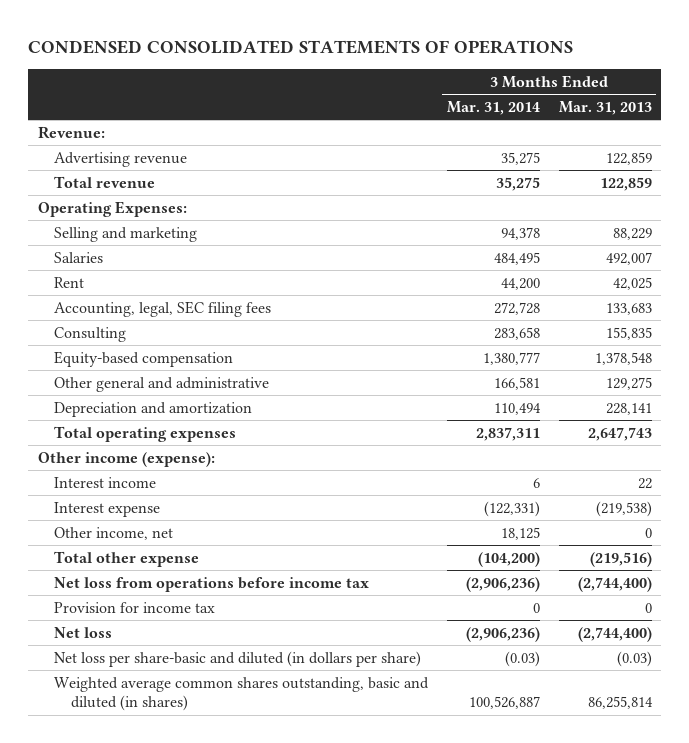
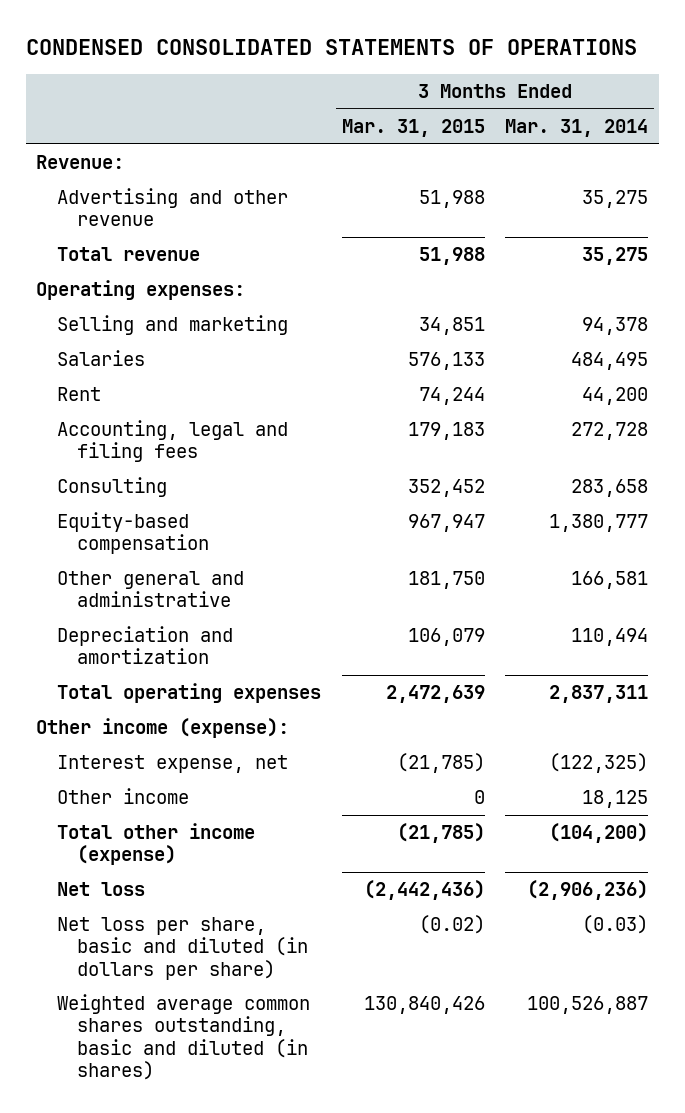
- | 3 Months Ended Mar. 31, 2014 | 3 Months Ended Mar. 31, 2013
+ | 3 Months Ended Mar. 31, 2015 | 3 Months Ended Mar. 31, 2014
- Advertising revenue | 35,275 | 122,859
+ Advertising and other revenue | 51,988 | 35,275
- Operating Expenses:
+ Operating expenses:
- Accounting, legal, SEC filing fees | 272,728 | 133,683
+ Accounting, legal and filing fees | 179,183 | 272,728
- Interest income | 6 | 22
- Interest expense | (122,331) | (219,538)
- Other income, net | 18,125 | 0
- Total other expense | (104,200) | (219,516)
- Net loss from operations before income tax | (2,906,236) | (2,744,400)
- Provision for income tax | 0 | 0
+ Interest expense, net | (21,785) | (122,325)
+ Other income | 0 | 18,125
+ Total other income (expense) | (21,785) | (104,200)
- Net loss per share-basic and diluted (in dollars per share) | (0.03) | (0.03)
+ Net loss per share, basic and diluted (in dollars per share) | (0.02) | (0.03)

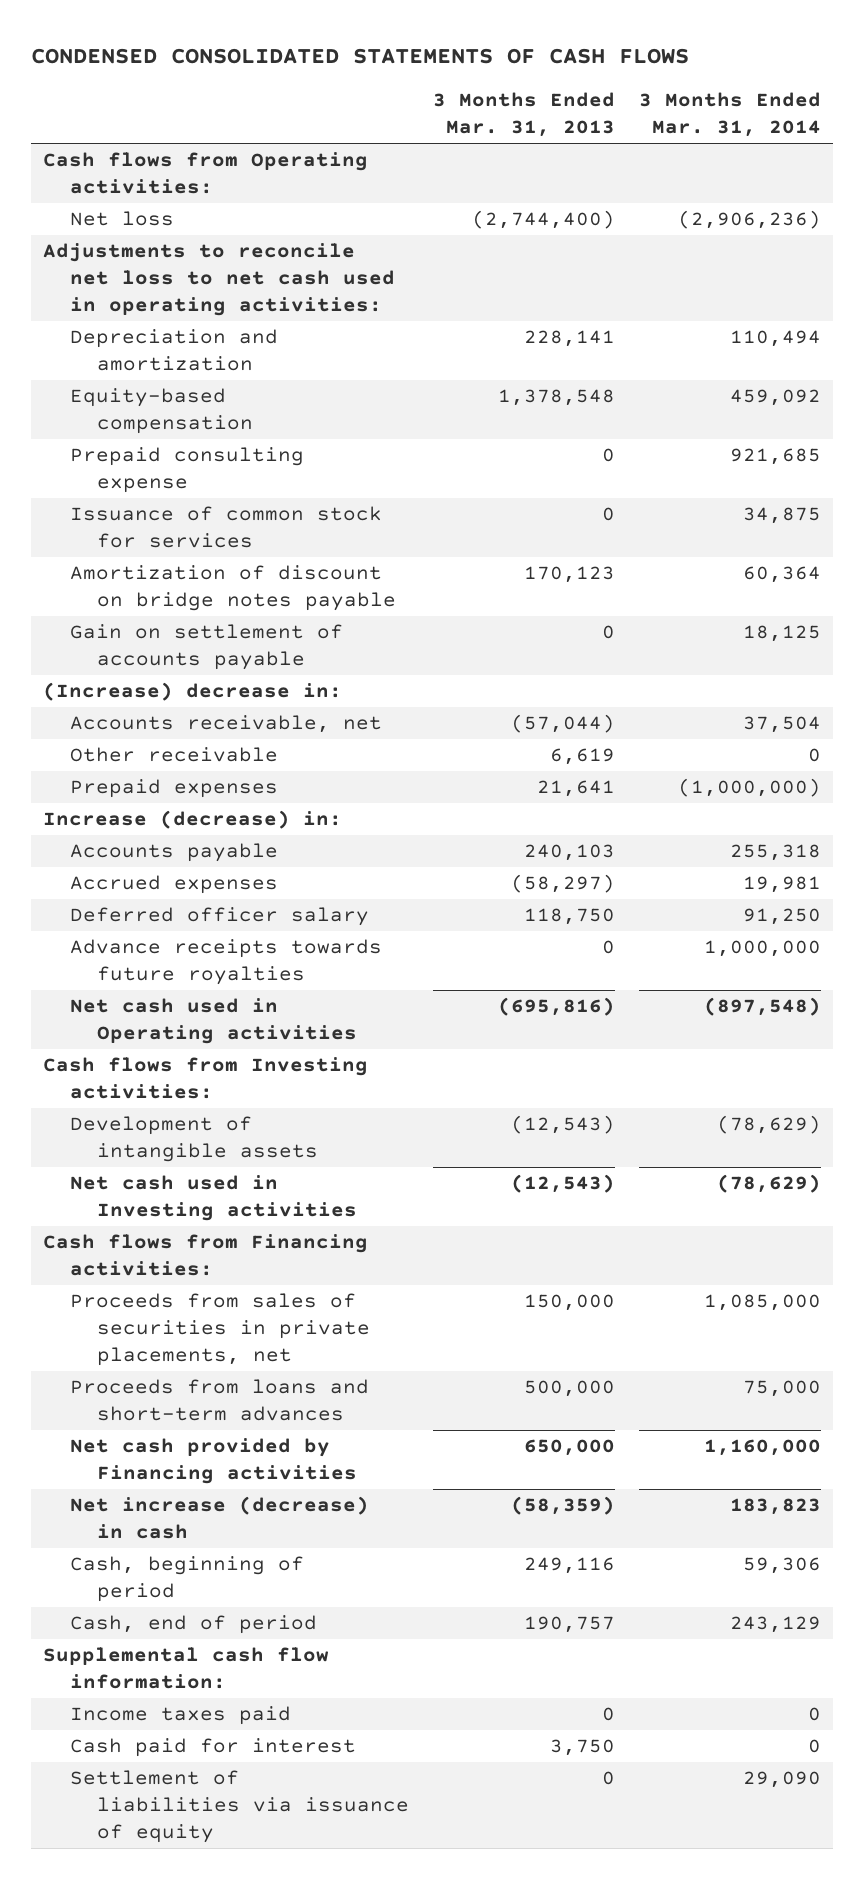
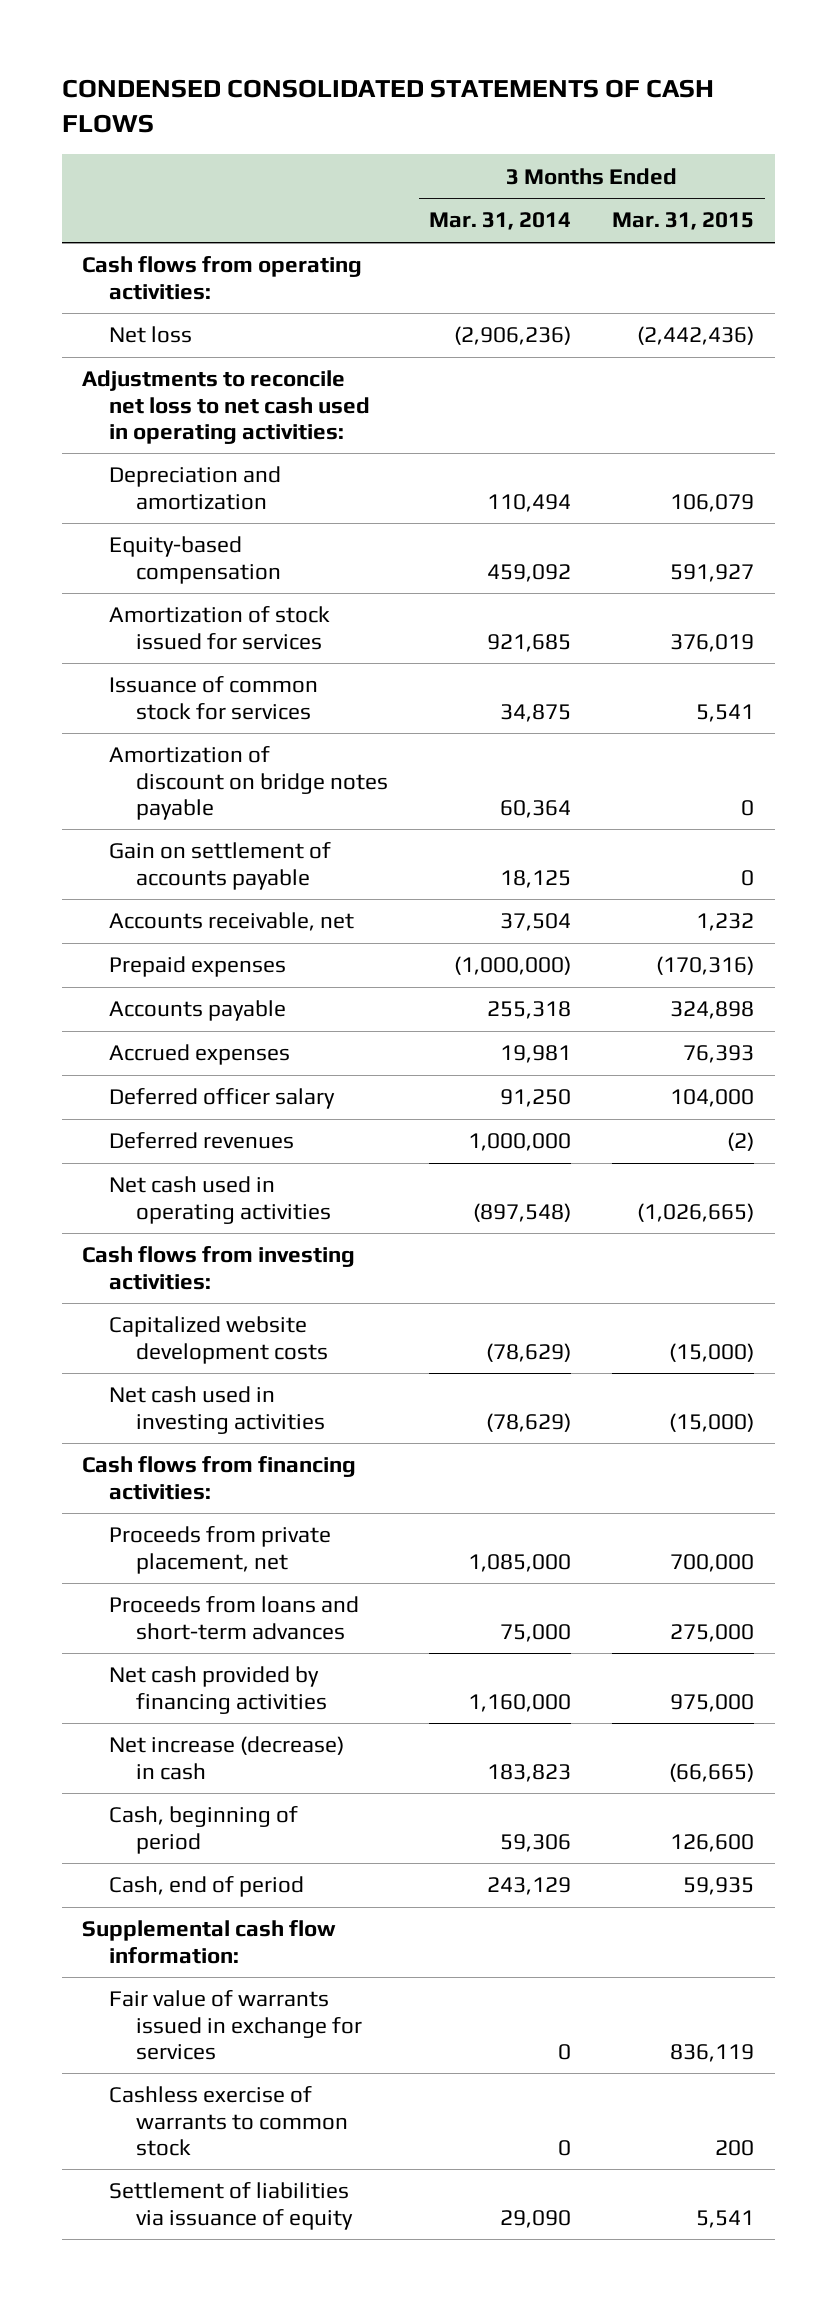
- | 3 Months Ended Mar. 31, 2013 | 3 Months Ended Mar. 31, 2014
+ | 3 Months Ended Mar. 31, 2014 | 3 Months Ended Mar. 31, 2015
- Cash flows from Operating activities:
+ Cash flows from operating activities:
- Prepaid consulting expense | 0 | 921,685
+ Amortization of stock issued for services | 921,685 | 376,019
- (Increase) decrease in:
- Other receivable | 6,619 | 0
- Increase (decrease) in:
- Advance receipts towards future royalties | 0 | 1,000,000
- Net cash used in Operating activities | (695,816) | (897,548)
- Cash flows from Investing activities:
- Development of intangible assets | (12,543) | (78,629)
- Net cash used in Investing activities | (12,543) | (78,629)
- Cash flows from Financing activities:
- Proceeds from sales of securities in private placements, net | 150,000 | 1,085,000
+ Deferred revenues | 1,000,000 | (2)
+ Net cash used in operating activities | (897,548) | (1,026,665)
+ Cash flows from investing activities:
+ Capitalized website development costs | (78,629) | (15,000)
+ Net cash used in investing activities | (78,629) | (15,000)
+ Cash flows from financing activities:
+ Proceeds from private placement, net | 1,085,000 | 700,000
- Net cash provided by Financing activities | 650,000 | 1,160,000
+ Net cash provided by financing activities | 1,160,000 | 975,000
- Income taxes paid | 0 | 0
- Cash paid for interest | 3,750 | 0
+ Fair value of warrants issued in exchange for services | 0 | 836,119
+ Cashless exercise of warrants to common stock | 0 | 200

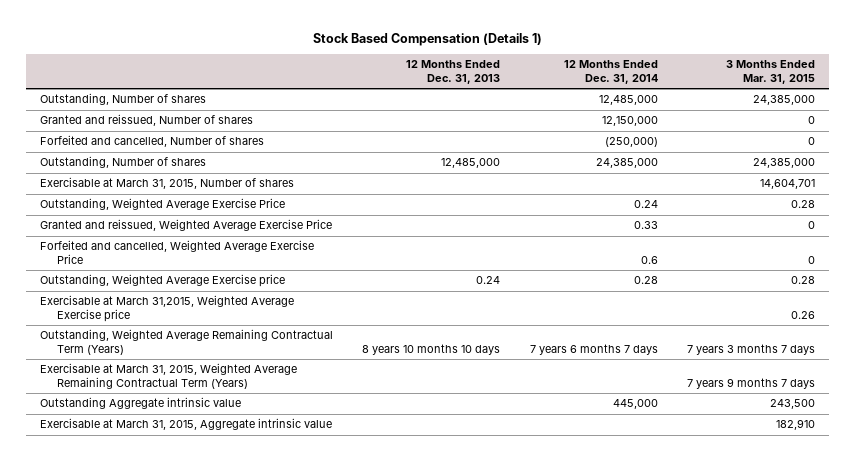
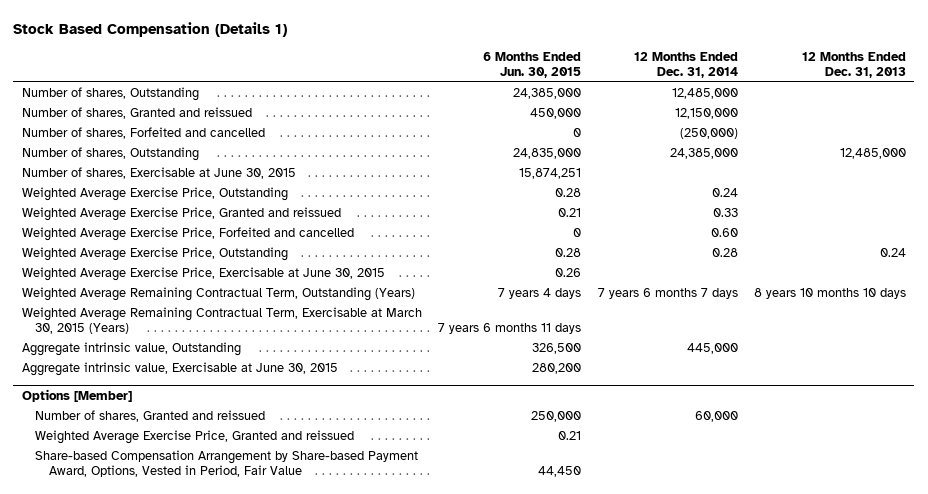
- | 12 Months Ended Dec. 31, 2013 | 12 Months Ended Dec. 31, 2014 | 3 Months Ended Mar. 31, 2015
+ | 6 Months Ended Jun. 30, 2015 | 12 Months Ended Dec. 31, 2014 | 12 Months Ended Dec. 31, 2013
- Outstanding, Number of shares | | 12,485,000 | 24,385,000
- Granted and reissued, Number of shares | | 12,150,000 | 0
- Forfeited and cancelled, Number of shares | | (250,000) | 0
- Outstanding, Number of shares | 12,485,000 | 24,385,000 | 24,385,000
- Exercisable at March 31, 2015, Number of shares | | | 14,604,701
- Outstanding, Weighted Average Exercise Price | | 0.24 | 0.28
- Granted and reissued, Weighted Average Exercise Price | | 0.33 | 0
- Forfeited and cancelled, Weighted Average Exercise Price | | 0.6 | 0
- Outstanding, Weighted Average Exercise price | 0.24 | 0.28 | 0.28
- Exercisable at March 31,2015, Weighted Average Exercise price | | | 0.26
- Outstanding, Weighted Average Remaining Contractual Term (Years) | 8 years 10 months 10 days | 7 years 6 months 7 days | 7 years 3 months 7 days
- Exercisable at March 31, 2015, Weighted Average Remaining Contractual Term (Years) | | | 7 years 9 months 7 days
- Outstanding Aggregate intrinsic value | | 445,000 | 243,500
- Exercisable at March 31, 2015, Aggregate intrinsic value | | | 182,910
+ Number of shares, Outstanding | 24,385,000 | 12,485,000 |
+ Number of shares, Granted and reissued | 450,000 | 12,150,000 |
+ Number of shares, Forfeited and cancelled | 0 | (250,000) |
+ Number of shares, Outstanding | 24,835,000 | 24,385,000 | 12,485,000
+ Number of shares, Exercisable at June 30, 2015 | 15,874,251 | |
+ Weighted Average Exercise Price, Outstanding | 0.28 | 0.24 |
+ Weighted Average Exercise Price, Granted and reissued | 0.21 | 0.33 |
+ Weighted Average Exercise Price, Forfeited and cancelled | 0 | 0.60 |
+ Weighted Average Exercise Price, Outstanding | 0.28 | 0.28 | 0.24
+ Weighted Average Exercise Price, Exercisable at June 30, 2015 | 0.26 | |
+ Weighted Average Remaining Contractual Term, Outstanding (Years) | 7 years 4 days | 7 years 6 months 7 days | 8 years 10 months 10 days
+ Weighted Average Remaining Contractual Term, Exercisable at March 30, 2015 (Years) | 7 years 6 months 11 days | |
+ Aggregate intrinsic value, Outstanding | 326,500 | 445,000 |
+ Aggregate intrinsic value, Exercisable at June 30, 2015 | 280,200 | |
+ Options [Member]
+ Number of shares, Granted and reissued | 250,000 | 60,000 |
+ Weighted Average Exercise Price, Granted and reissued | 0.21 | |
+ Share-based Compensation Arrangement by Share-based Payment Award, Options, Vested in Period, Fair Value | 44,450 | |

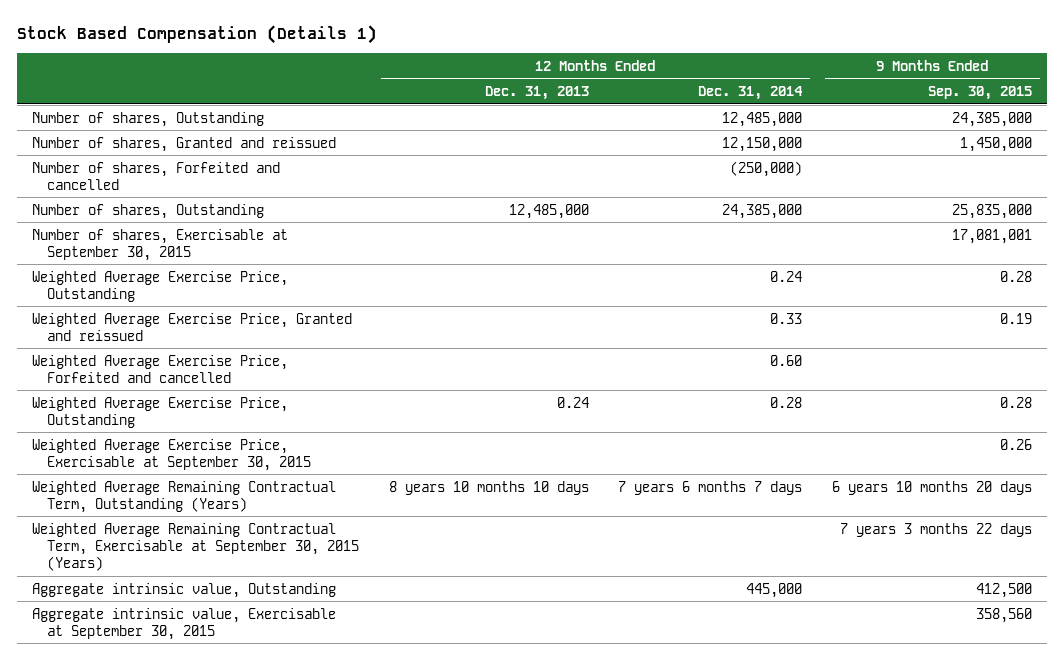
- | 6 Months Ended Jun. 30, 2015 | 12 Months Ended Dec. 31, 2014 | 12 Months Ended Dec. 31, 2013
+ | 12 Months Ended Dec. 31, 2013 | 12 Months Ended Dec. 31, 2014 | 9 Months Ended Sep. 30, 2015
- Number of shares, Exercisable at June 30, 2015 | 15,874,251 | |
+ Number of shares, Exercisable at September 30, 2015 | | | 17,081,001
- Weighted Average Exercise Price, Exercisable at June 30, 2015 | 0.26 | |
+ Weighted Average Exercise Price, Exercisable at September 30, 2015 | | | 0.26
- Weighted Average Remaining Contractual Term, Exercisable at March 30, 2015 (Years) | 7 years 6 months 11 days | |
+ Weighted Average Remaining Contractual Term, Exercisable at September 30, 2015 (Years) | | | 7 years 3 months 22 days
- Aggregate intrinsic value, Exercisable at June 30, 2015 | 280,200 | |
- Options [Member]
- Number of shares, Granted and reissued | 250,000 | 60,000 |
- Weighted Average Exercise Price, Granted and reissued | 0.21 | |
- Share-based Compensation Arrangement by Share-based Payment Award, Options, Vested in Period, Fair Value | 44,450 | |
+ Aggregate intrinsic value, Exercisable at September 30, 2015 | | | 358,560

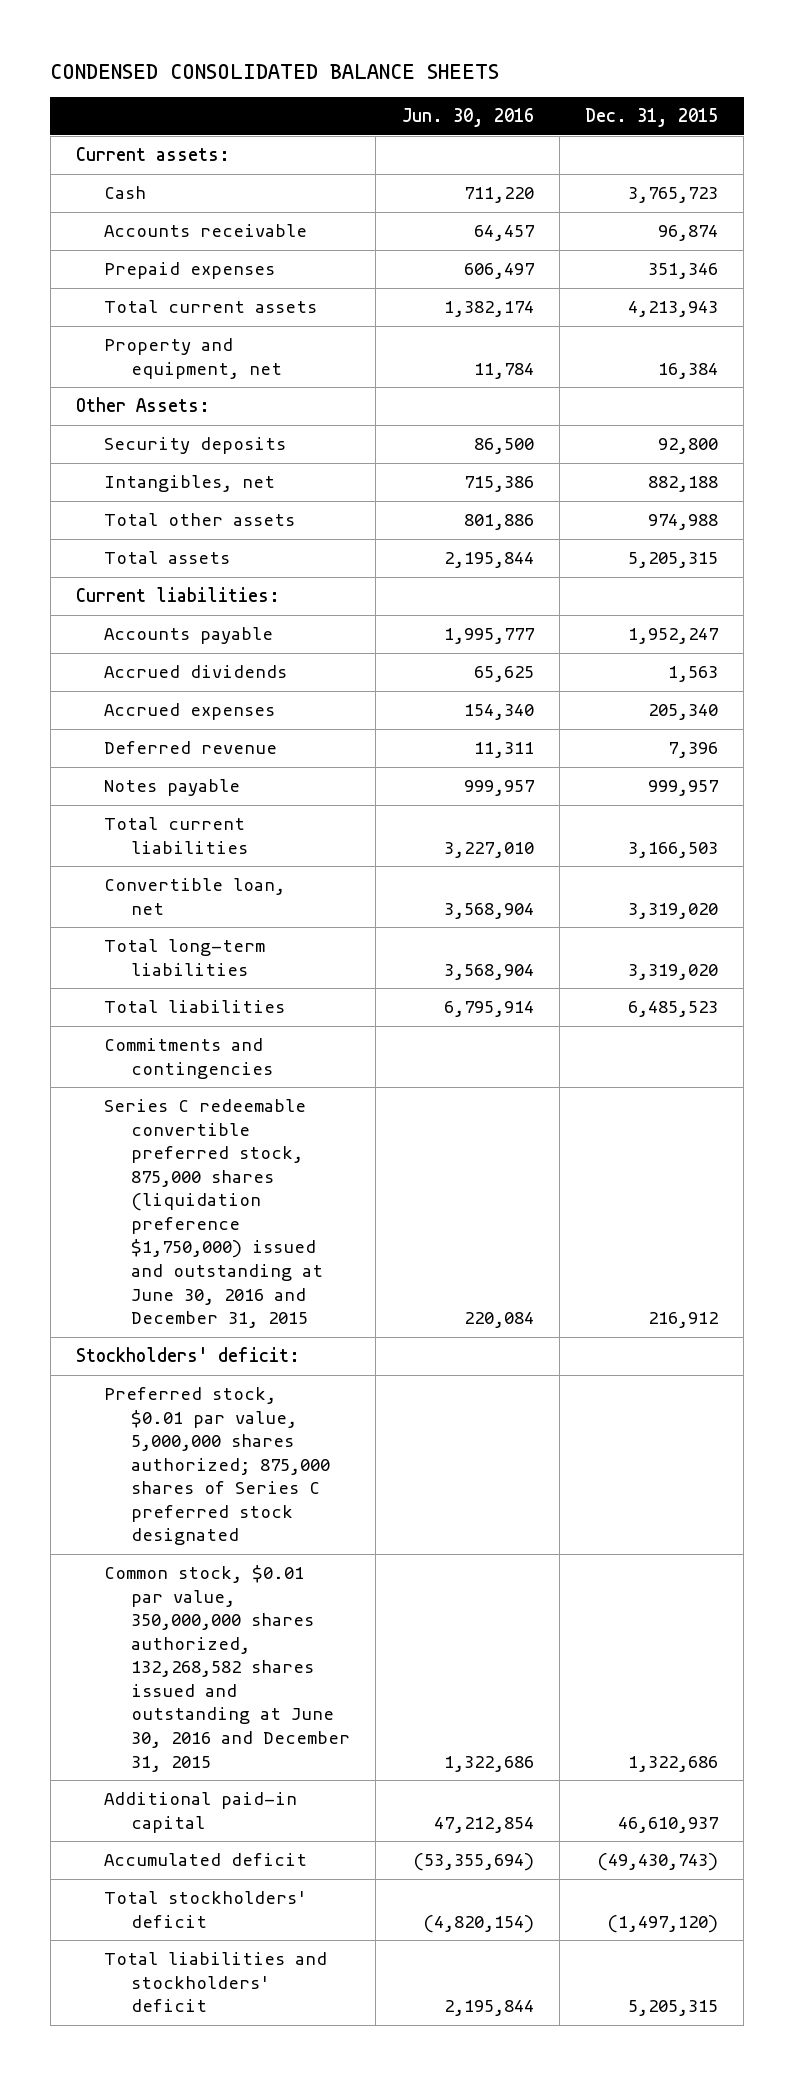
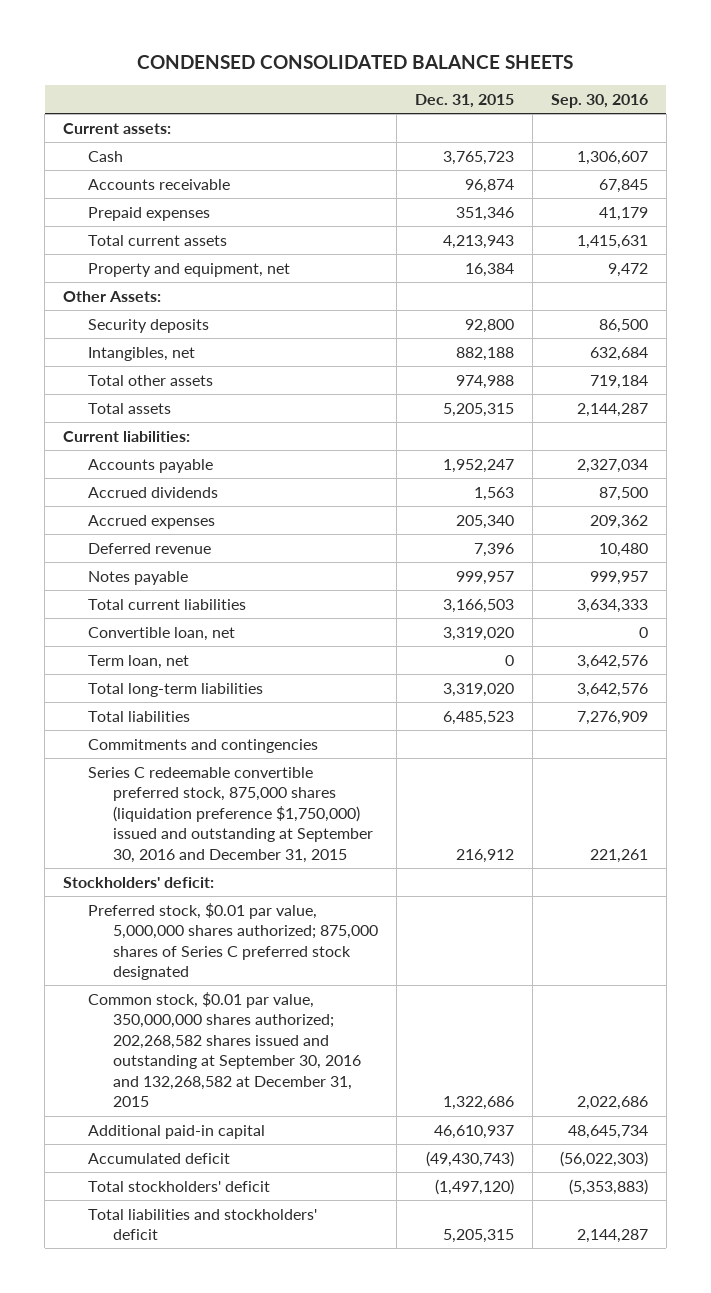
- | Jun. 30, 2016 | Dec. 31, 2015
+ | Dec. 31, 2015 | Sep. 30, 2016
+ Term loan, net | 0 | 3,642,576
- Series C redeemable convertible preferred stock, 875,000 shares (liquidation preference $1,750,000) issued and outstanding at June 30, 2016 and December 31, 2015 | 220,084 | 216,912
+ Series C redeemable convertible preferred stock, 875,000 shares (liquidation preference $1,750,000) issued and outstanding at September 30, 2016 and December 31, 2015 | 216,912 | 221,261
- Common stock, $0.01 par value, 350,000,000 shares authorized, 132,268,582 shares issued and outstanding at June 30, 2016 and December 31, 2015 | 1,322,686 | 1,322,686
+ Common stock, $0.01 par value, 350,000,000 shares authorized; 202,268,582 shares issued and outstanding at September 30, 2016 and 132,268,582 at December 31, 2015 | 1,322,686 | 2,022,686

